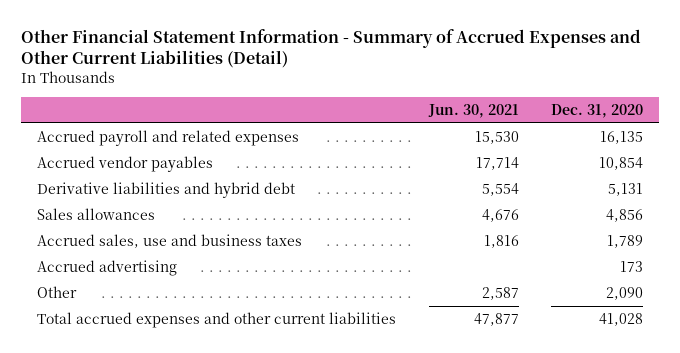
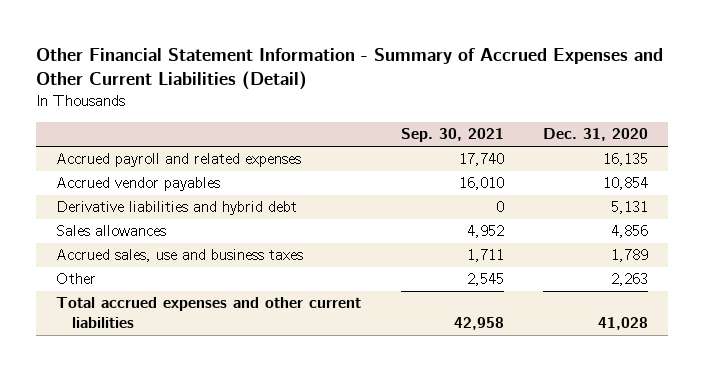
- | Jun. 30, 2021 | Dec. 31, 2020
+ | Sep. 30, 2021 | Dec. 31, 2020
- Accrued advertising | | 173
- Other | 2,587 | 2,090
+ Other | 2,545 | 2,263

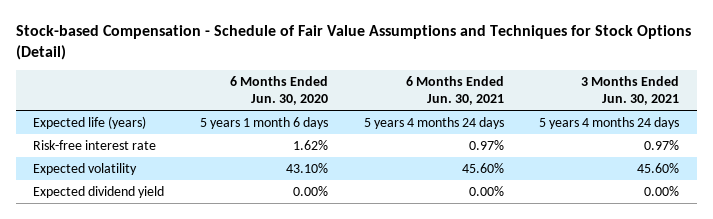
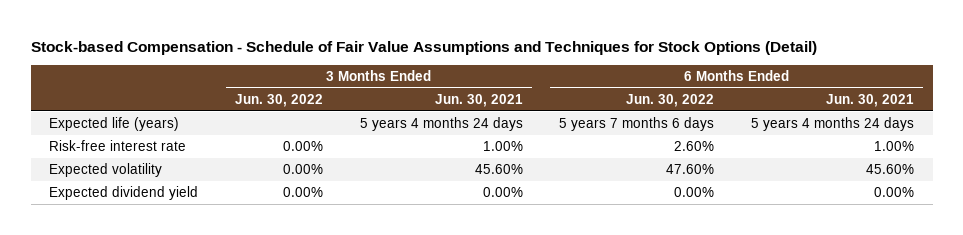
- | 6 Months Ended Jun. 30, 2020 | 6 Months Ended Jun. 30, 2021 | 3 Months Ended Jun. 30, 2021
+ | 3 Months Ended Jun. 30, 2022 | 3 Months Ended Jun. 30, 2021 | 6 Months Ended Jun. 30, 2022 | 6 Months Ended Jun. 30, 2021
- Risk-free interest rate | 1.62% | 0.97% | 0.97%
+ Risk-free interest rate | 0.00% | 1.00% | 2.60% | 1.00%

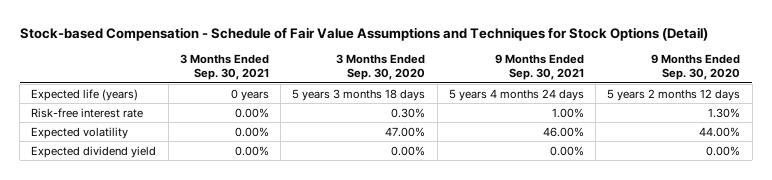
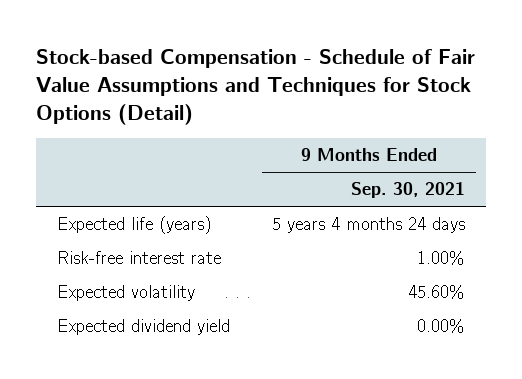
- | 3 Months Ended Sep. 30, 2021 | 3 Months Ended Sep. 30, 2020 | 9 Months Ended Sep. 30, 2021 | 9 Months Ended Sep. 30, 2020
+ | 9 Months Ended Sep. 30, 2021
- Expected volatility | 0.00% | 47.00% | 46.00% | 44.00%
+ Expected volatility | 45.60%

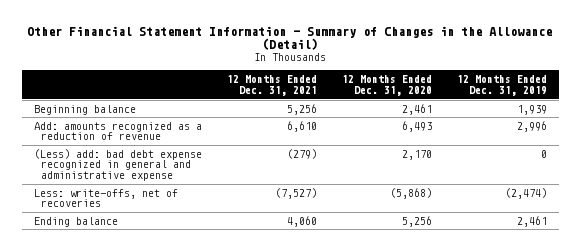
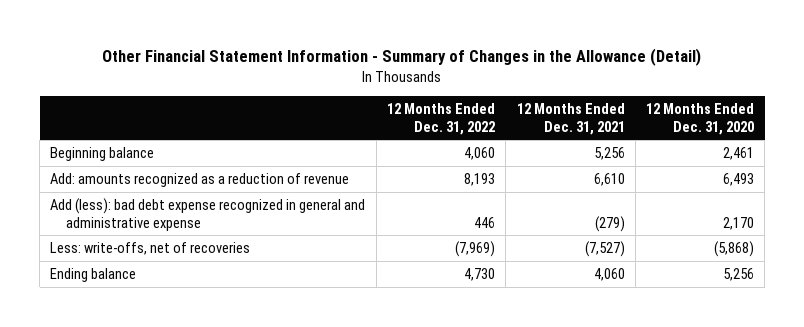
- | 12 Months Ended Dec. 31, 2021 | 12 Months Ended Dec. 31, 2020 | 12 Months Ended Dec. 31, 2019
+ | 12 Months Ended Dec. 31, 2022 | 12 Months Ended Dec. 31, 2021 | 12 Months Ended Dec. 31, 2020
- (Less) add: bad debt expense recognized in general and administrative expense | (279) | 2,170 | 0
+ Add (less): bad debt expense recognized in general and administrative expense | 446 | (279) | 2,170

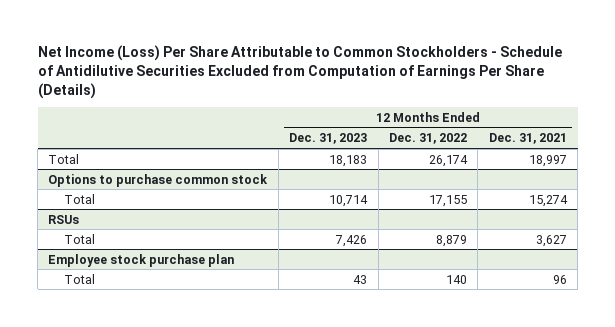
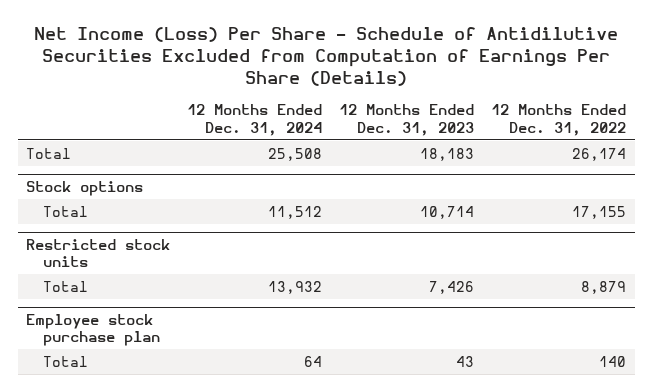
- Net Income (Loss) Per Share Attributable to Common Stockholders - Schedule of Antidilutive Securities Excluded from Computation of Earnings Per Share (Details)
+ Net Income (Loss) Per Share - Schedule of Antidilutive Securities Excluded from Computation of Earnings Per Share (Details)
- | 12 Months Ended Dec. 31, 2023 | 12 Months Ended Dec. 31, 2022 | 12 Months Ended Dec. 31, 2021
+ | 12 Months Ended Dec. 31, 2024 | 12 Months Ended Dec. 31, 2023 | 12 Months Ended Dec. 31, 2022
- Options to purchase common stock
+ Stock options
- RSUs
+ Restricted stock units

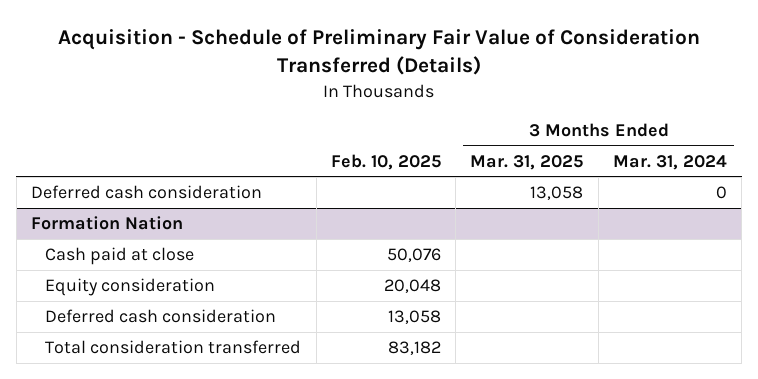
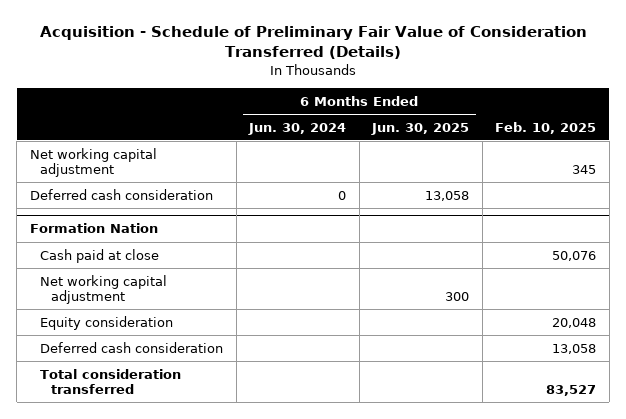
- | Feb. 10, 2025 | 3 Months Ended Mar. 31, 2025 | 3 Months Ended Mar. 31, 2024
+ | 6 Months Ended Jun. 30, 2024 | 6 Months Ended Jun. 30, 2025 | Feb. 10, 2025
+ Net working capital adjustment | | | 345
@ Formation Nation
+ Net working capital adjustment | | 300 |
- Total consideration transferred | 83,182 | |
+ Total consideration transferred | | | 83,527

